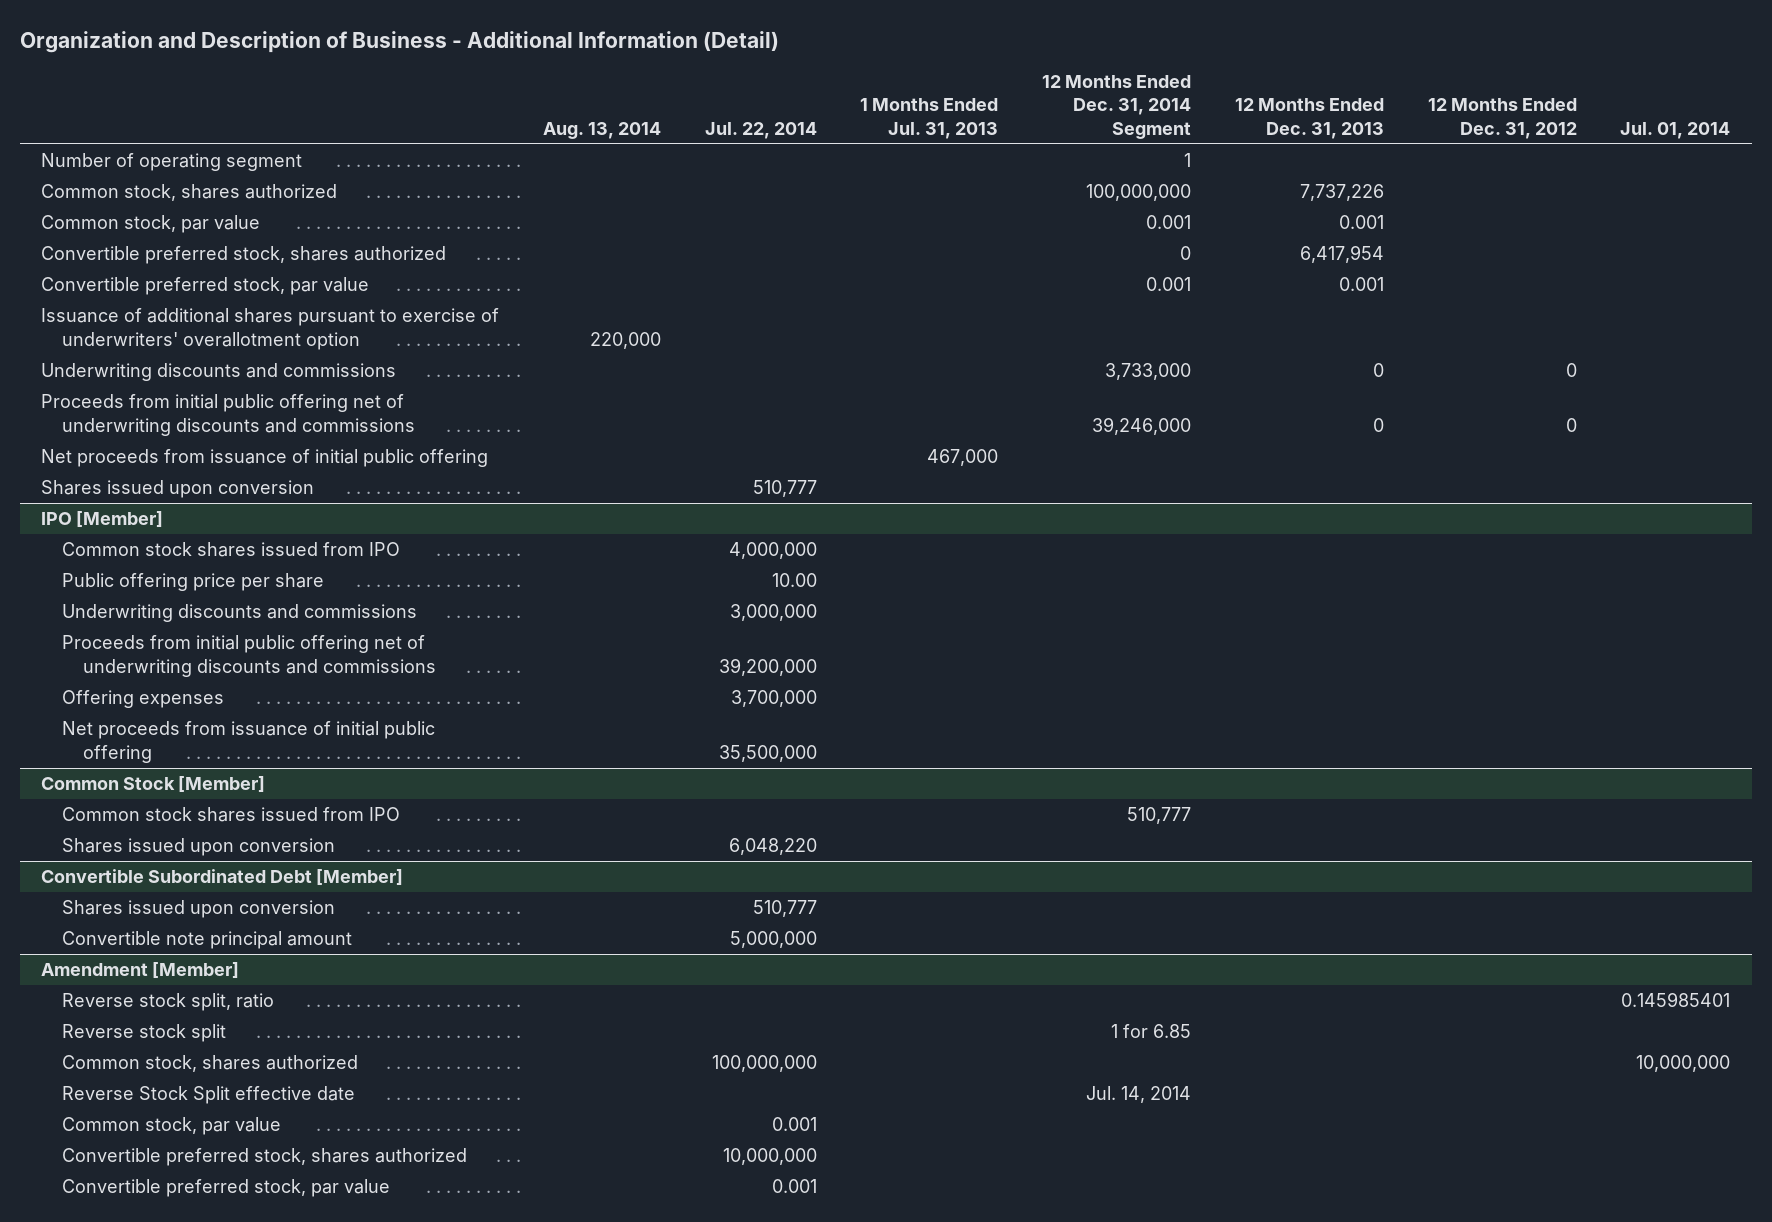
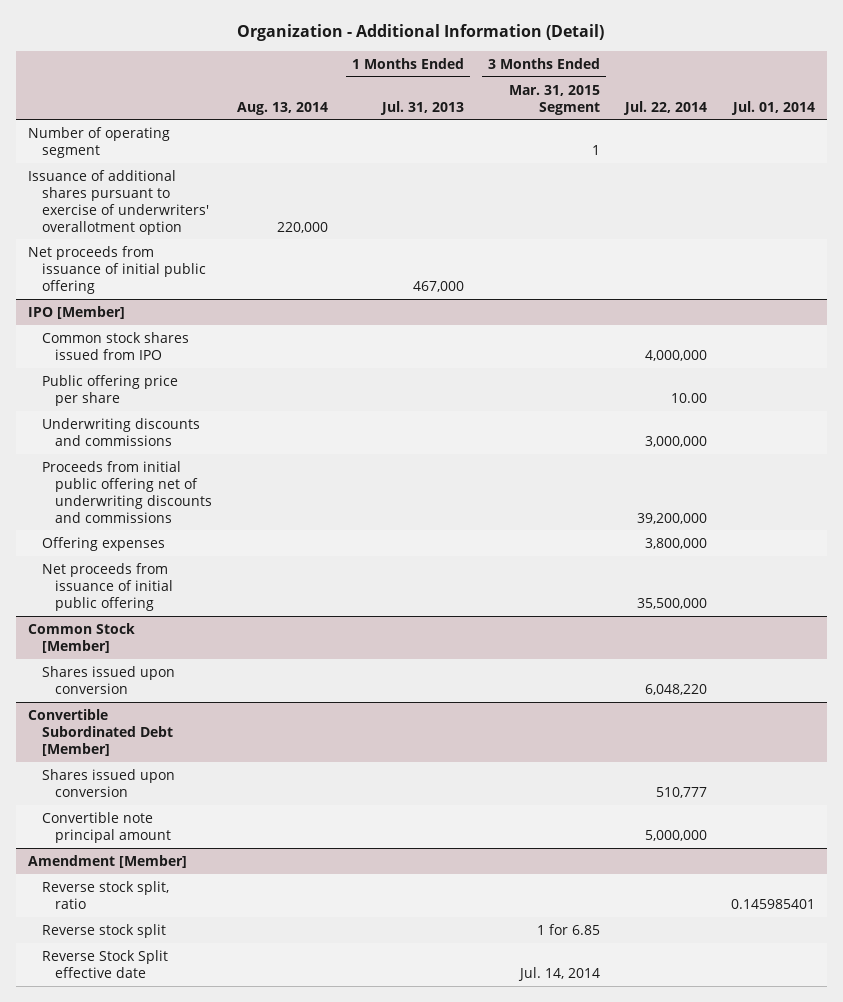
- Organization and Description of Business - Additional Information (Detail)
+ Organization - Additional Information (Detail)
- | Aug. 13, 2014 | Jul. 22, 2014 | 1 Months Ended Jul. 31, 2013 | 12 Months Ended Dec. 31, 2014 Segment | 12 Months Ended Dec. 31, 2013 | 12 Months Ended Dec. 31, 2012 | Jul. 01, 2014
+ | Aug. 13, 2014 | 1 Months Ended Jul. 31, 2013 | 3 Months Ended Mar. 31, 2015 Segment | Jul. 22, 2014 | Jul. 01, 2014
- Common stock, shares authorized | | | | 100,000,000 | 7,737,226 | |
- Common stock, par value | | | | 0.001 | 0.001 | |
- Convertible preferred stock, shares authorized | | | | 0 | 6,417,954 | |
- Convertible preferred stock, par value | | | | 0.001 | 0.001 | |
- Underwriting discounts and commissions | | | | 3,733,000 | 0 | 0 |
- Proceeds from initial public offering net of underwriting discounts and commissions | | | | 39,246,000 | 0 | 0 |
- Shares issued upon conversion | | 510,777 | | | | |
@ IPO [Member]
- Offering expenses | | 3,700,000 | | | | |
+ Offering expenses | | | | 3,800,000 |
@ Common Stock [Member]
- Common stock shares issued from IPO | | | | 510,777 | | |
@ Amendment [Member]
- Common stock, shares authorized | | 100,000,000 | | | | | 10,000,000
- Common stock, par value | | 0.001 | | | | |
- Convertible preferred stock, shares authorized | | 10,000,000 | | | | |
- Convertible preferred stock, par value | | 0.001 | | | | |

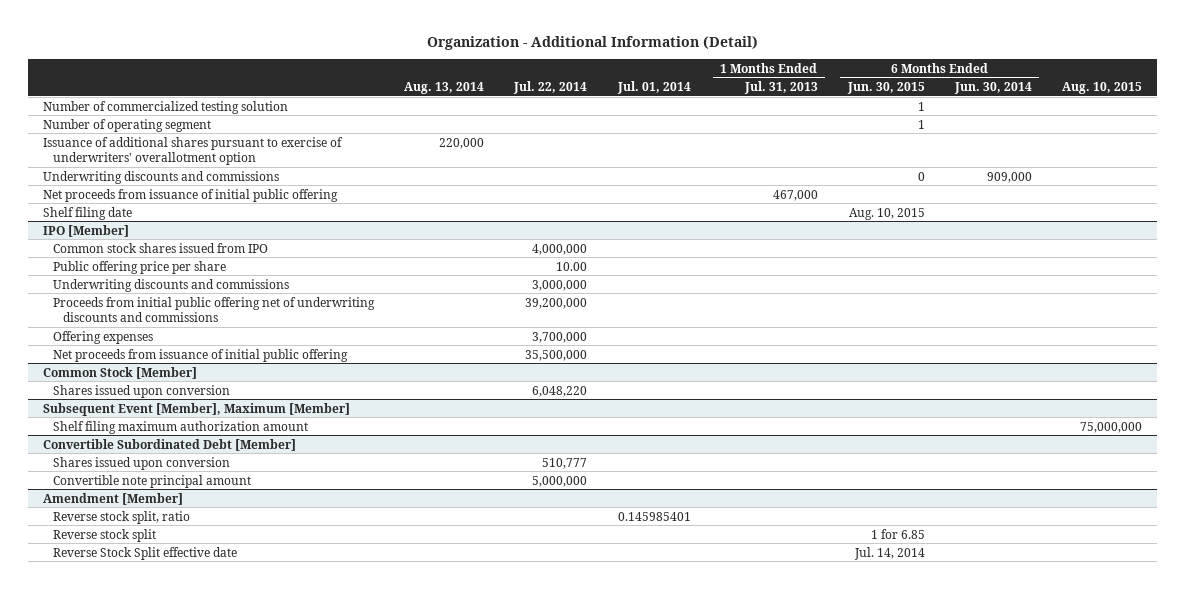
- | Aug. 13, 2014 | 1 Months Ended Jul. 31, 2013 | 3 Months Ended Mar. 31, 2015 Segment | Jul. 22, 2014 | Jul. 01, 2014
+ | Aug. 13, 2014 | Jul. 22, 2014 | Jul. 01, 2014 | 1 Months Ended Jul. 31, 2013 | 6 Months Ended Jun. 30, 2015 | 6 Months Ended Jun. 30, 2014 | Aug. 10, 2015
+ Number of commercialized testing solution | | | | | 1 | |
+ Underwriting discounts and commissions | | | | | 0 | 909,000 |
+ Shelf filing date | | | | | Aug. 10, 2015 | |
@ IPO [Member]
- Offering expenses | | | | 3,800,000 |
+ Offering expenses | | 3,700,000 | | | | |
+ Subsequent Event [Member], Maximum [Member]
+ Shelf filing maximum authorization amount | | | | | | | 75,000,000

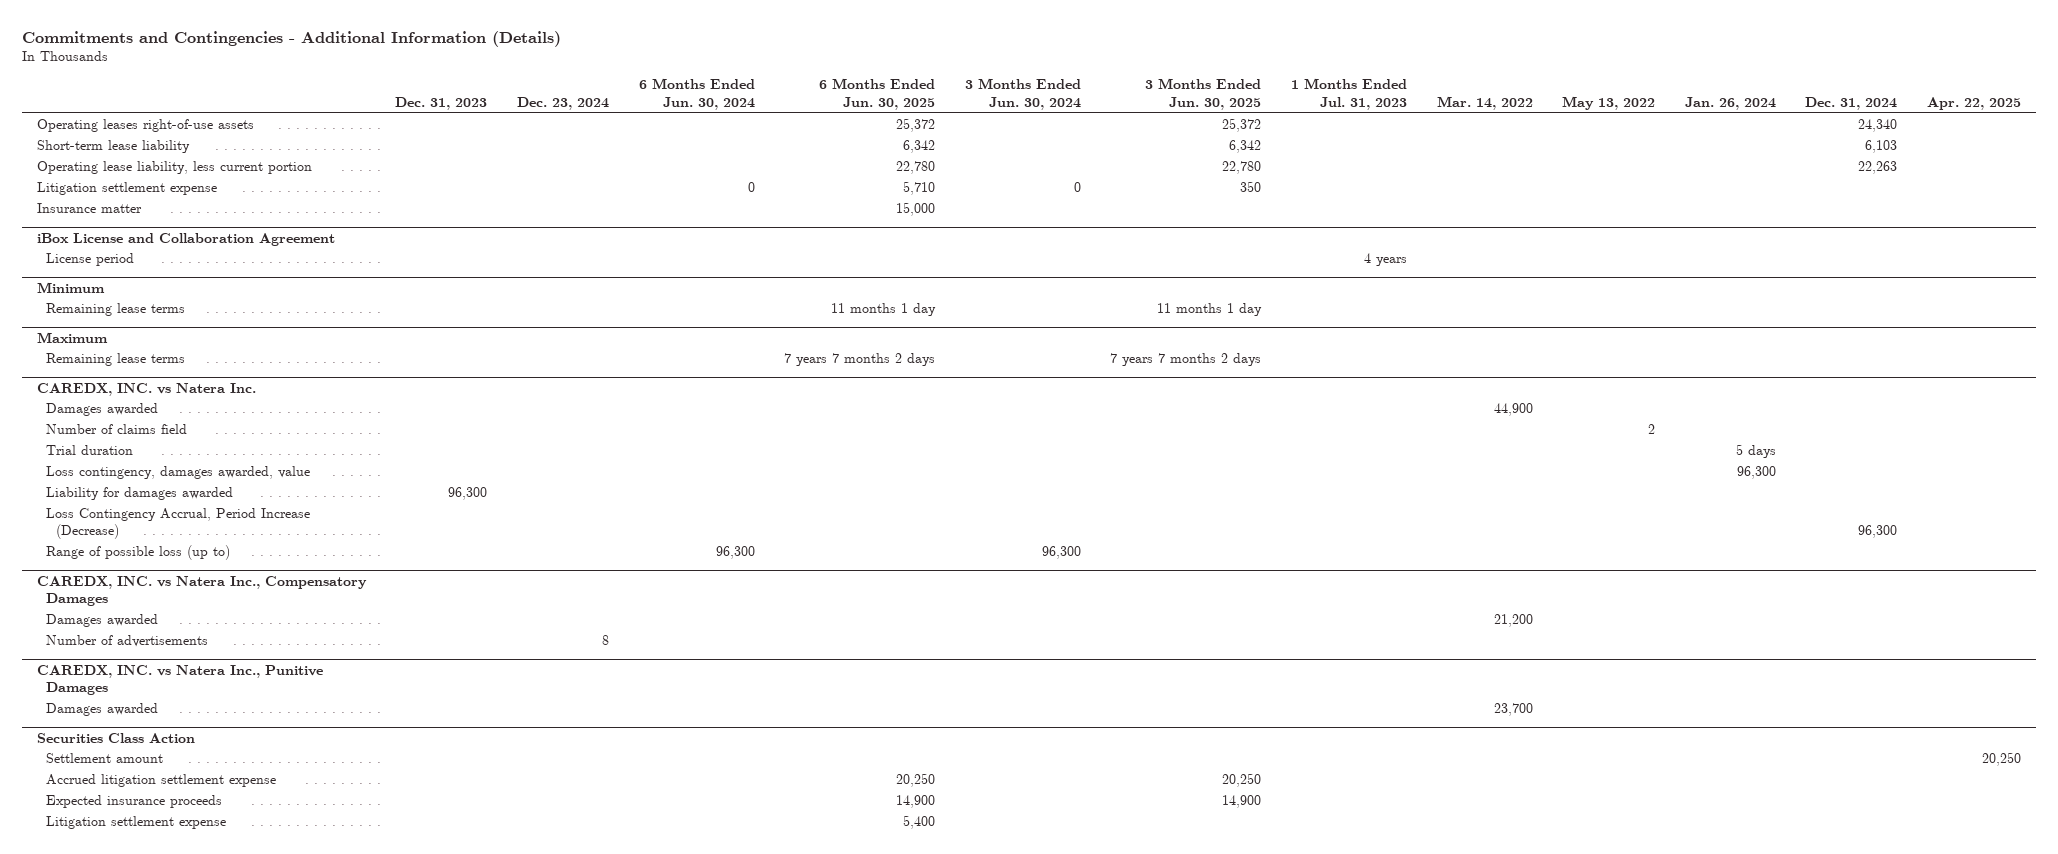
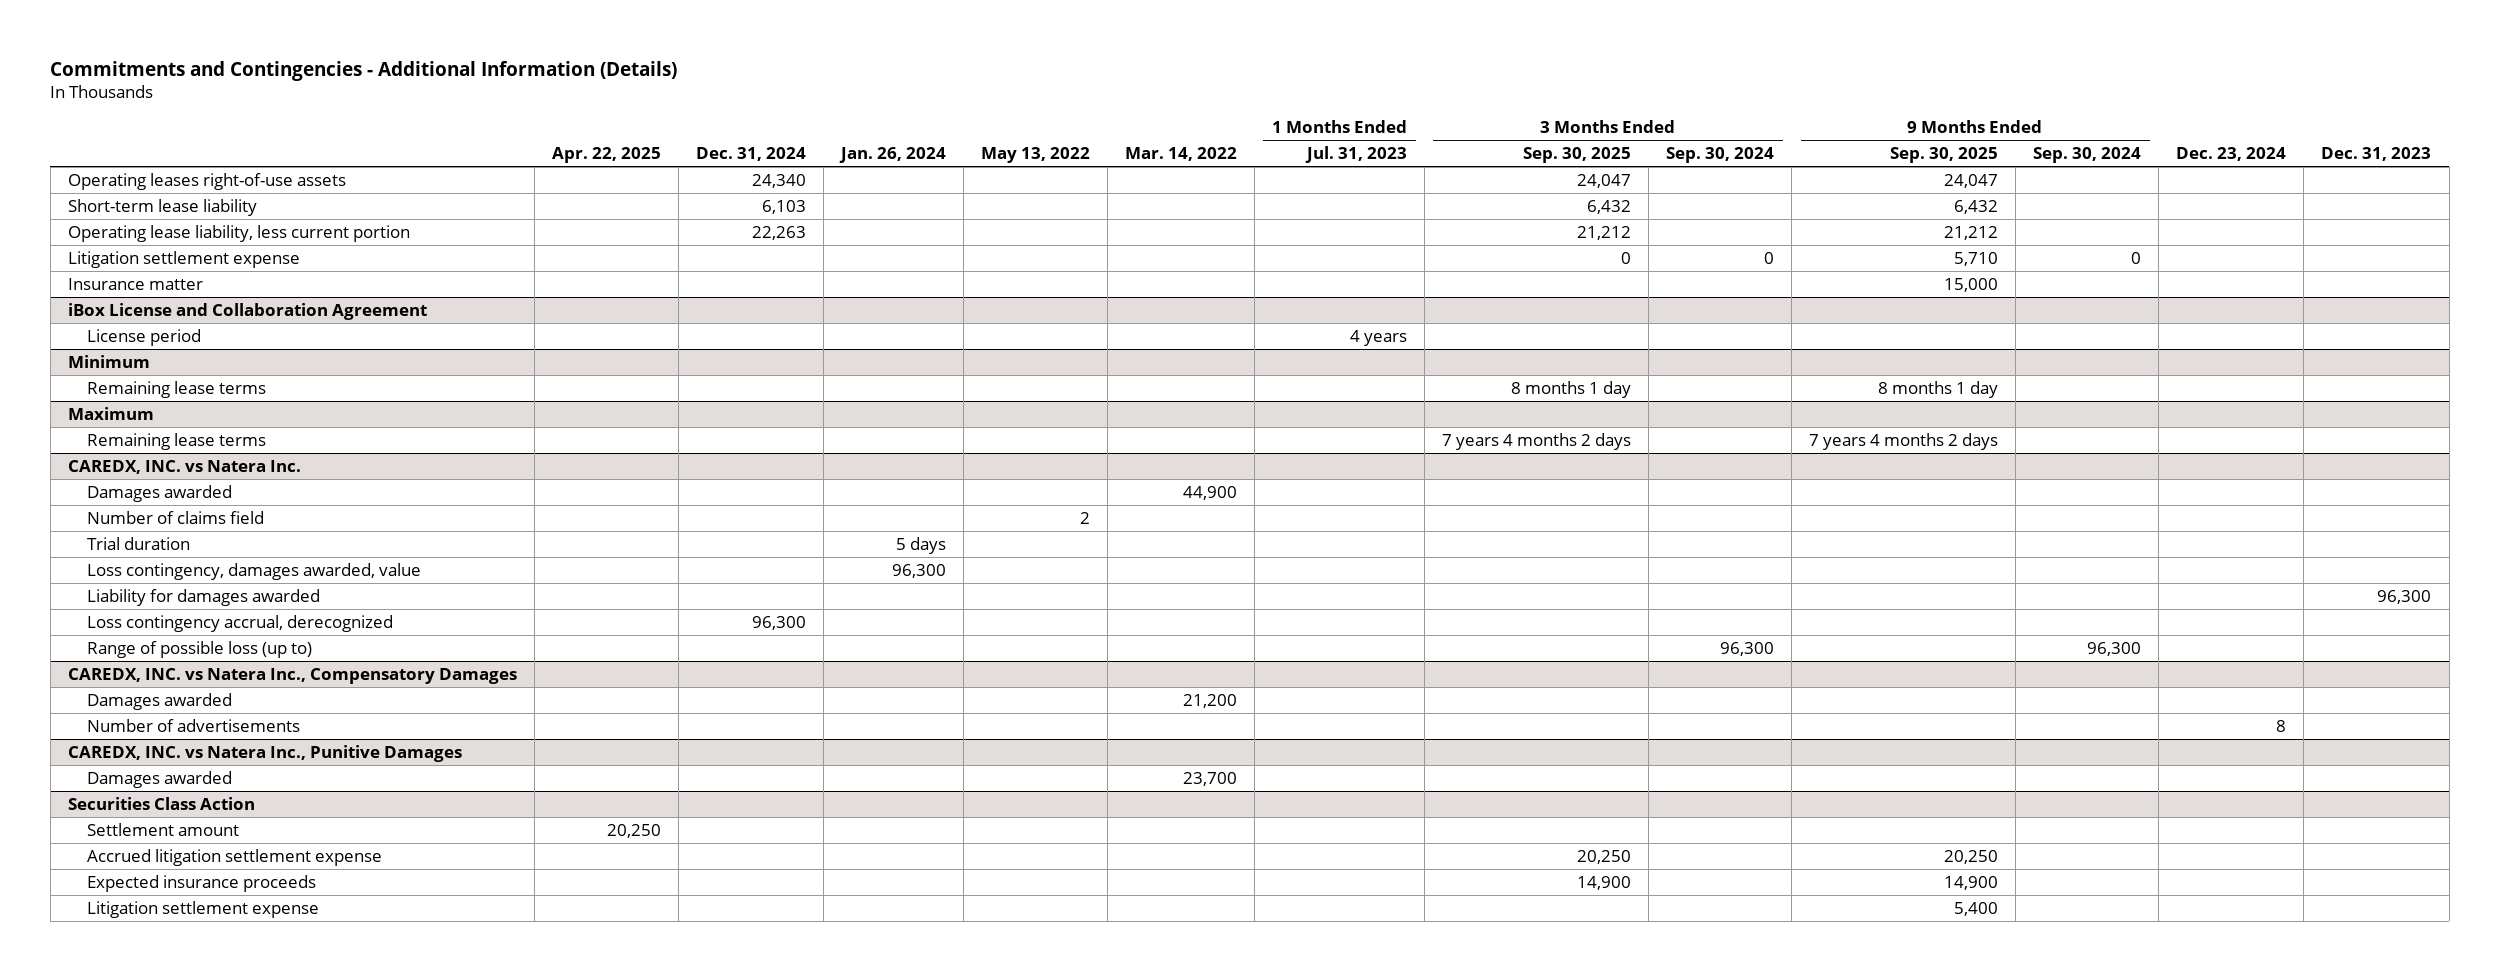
- | Dec. 31, 2023 | Dec. 23, 2024 | 6 Months Ended Jun. 30, 2024 | 6 Months Ended Jun. 30, 2025 | 3 Months Ended Jun. 30, 2024 | 3 Months Ended Jun. 30, 2025 | 1 Months Ended Jul. 31, 2023 | Mar. 14, 2022 | May 13, 2022 | Jan. 26, 2024 | Dec. 31, 2024 | Apr. 22, 2025
+ | Apr. 22, 2025 | Dec. 31, 2024 | Jan. 26, 2024 | May 13, 2022 | Mar. 14, 2022 | 1 Months Ended Jul. 31, 2023 | 3 Months Ended Sep. 30, 2025 | 3 Months Ended Sep. 30, 2024 | 9 Months Ended Sep. 30, 2025 | 9 Months Ended Sep. 30, 2024 | Dec. 23, 2024 | Dec. 31, 2023
@ CAREDX, INC. vs Natera Inc.
- Loss Contingency Accrual, Period Increase (Decrease) | | | | | | | | | | | 96,300 |
+ Loss contingency accrual, derecognized | | 96,300 | | | | | | | | | |

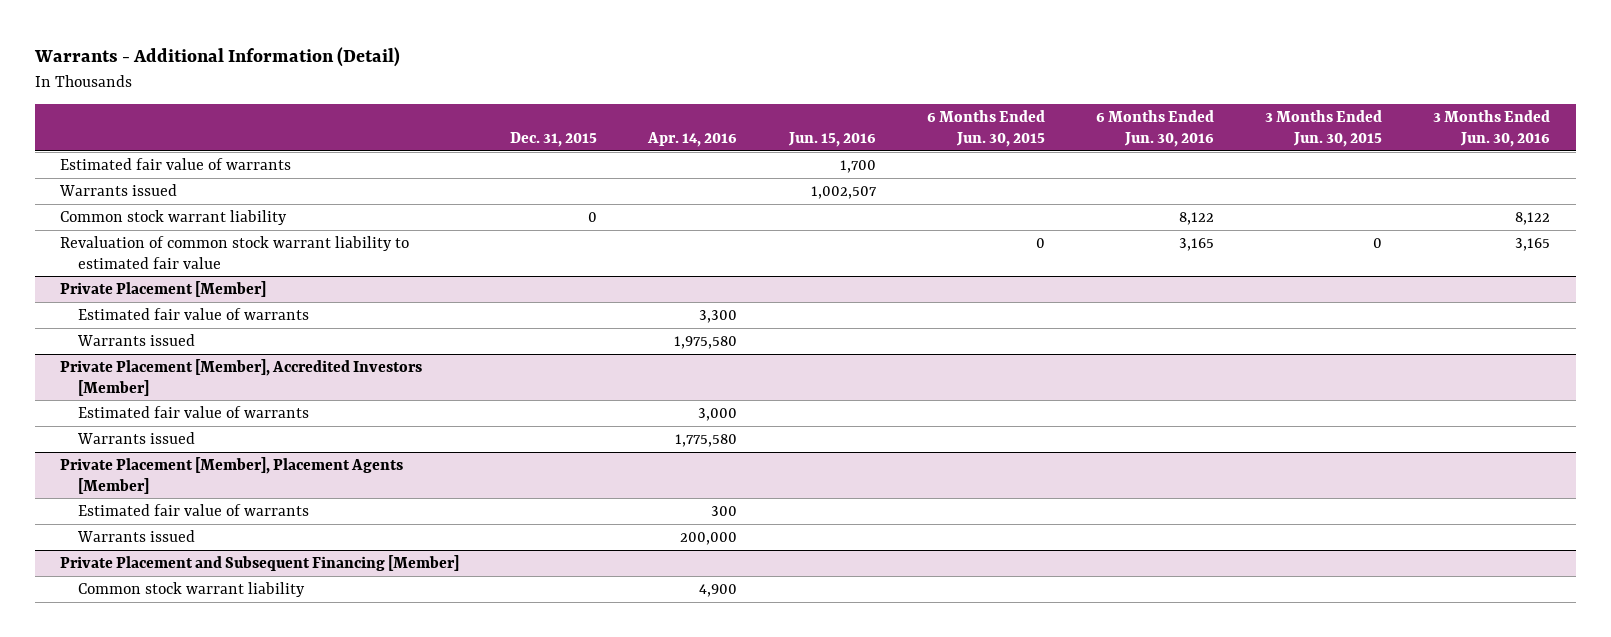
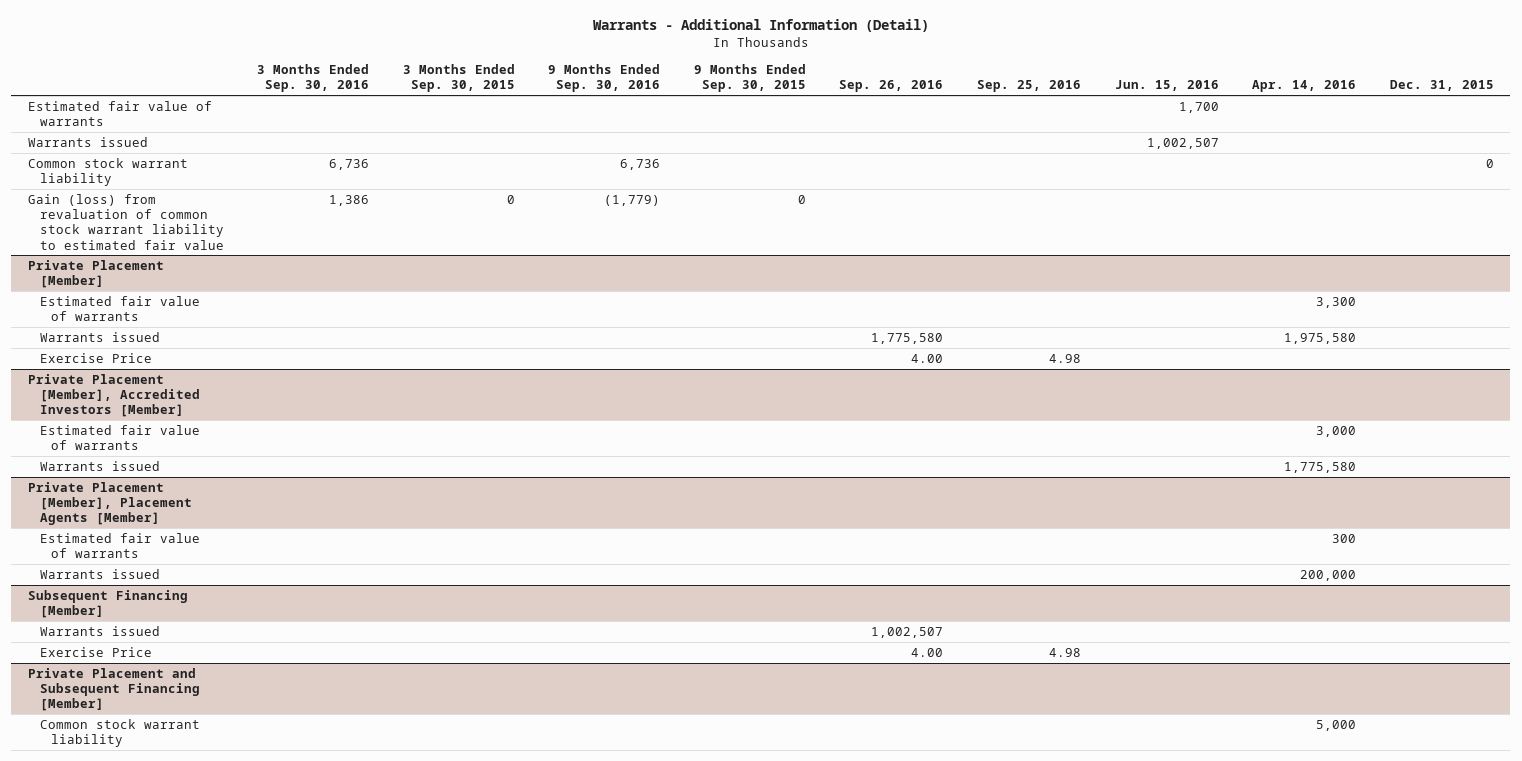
- | Dec. 31, 2015 | Apr. 14, 2016 | Jun. 15, 2016 | 6 Months Ended Jun. 30, 2015 | 6 Months Ended Jun. 30, 2016 | 3 Months Ended Jun. 30, 2015 | 3 Months Ended Jun. 30, 2016
+ | 3 Months Ended Sep. 30, 2016 | 3 Months Ended Sep. 30, 2015 | 9 Months Ended Sep. 30, 2016 | 9 Months Ended Sep. 30, 2015 | Sep. 26, 2016 | Sep. 25, 2016 | Jun. 15, 2016 | Apr. 14, 2016 | Dec. 31, 2015
- Revaluation of common stock warrant liability to estimated fair value | | | | 0 | 3,165 | 0 | 3,165
+ Gain (loss) from revaluation of common stock warrant liability to estimated fair value | 1,386 | 0 | (1,779) | 0 | | | | |
@ Private Placement [Member]
+ Exercise Price | | | | | 4.00 | 4.98 | | |
+ Subsequent Financing [Member]
+ Warrants issued | | | | | 1,002,507 | | | |
+ Exercise Price | | | | | 4.00 | 4.98 | | |
@ Private Placement and Subsequent Financing [Member]
- Common stock warrant liability | | 4,900 | | | | |
+ Common stock warrant liability | | | | | | | | 5,000 |

